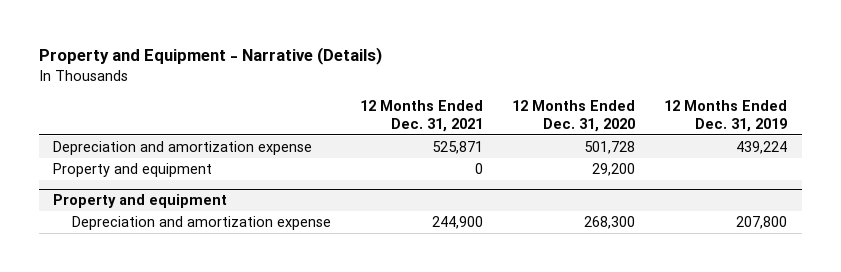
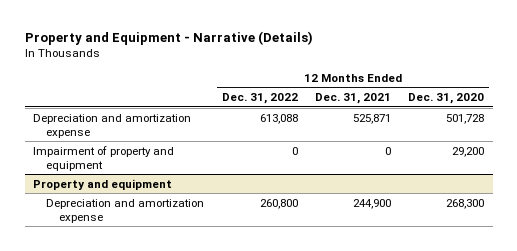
- | 12 Months Ended Dec. 31, 2021 | 12 Months Ended Dec. 31, 2020 | 12 Months Ended Dec. 31, 2019
+ | 12 Months Ended Dec. 31, 2022 | 12 Months Ended Dec. 31, 2021 | 12 Months Ended Dec. 31, 2020
- Property and equipment | 0 | 29,200 |
+ Impairment of property and equipment | 0 | 0 | 29,200

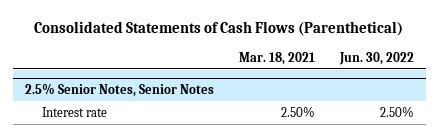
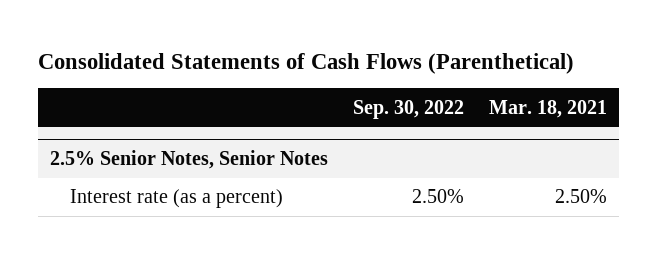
- | Mar. 18, 2021 | Jun. 30, 2022
+ | Sep. 30, 2022 | Mar. 18, 2021
@ 2.5% Senior Notes, Senior Notes
- Interest rate | 2.50% | 2.50%
+ Interest rate (as a percent) | 2.50% | 2.50%

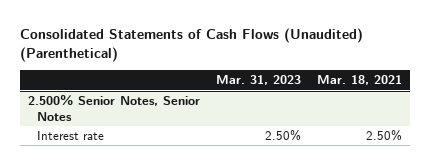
- Consolidated Statements of Cash Flows (Parenthetical)
+ Consolidated Statements of Cash Flows (Unaudited) (Parenthetical)
- | Sep. 30, 2022 | Mar. 18, 2021
+ | Mar. 31, 2023 | Mar. 18, 2021
- 2.5% Senior Notes, Senior Notes
- Interest rate (as a percent) | 2.50% | 2.50%
+ 2.500% Senior Notes, Senior Notes
+ Interest rate | 2.50% | 2.50%

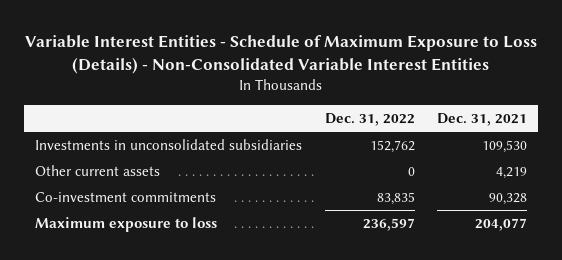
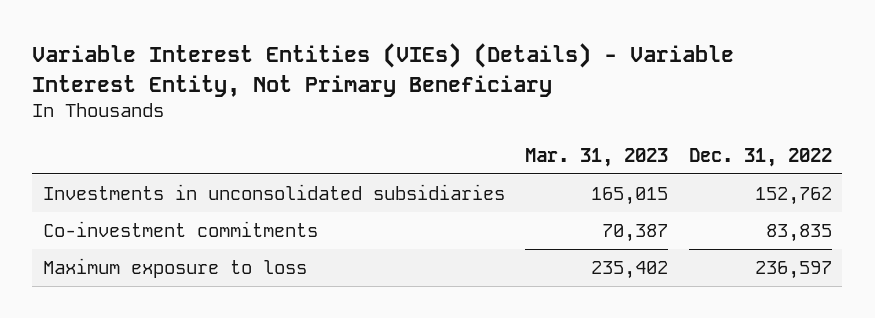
- Variable Interest Entities - Schedule of Maximum Exposure to Loss (Details) - Non-Consolidated Variable Interest Entities
+ Variable Interest Entities (VIEs) (Details) - Variable Interest Entity, Not Primary Beneficiary
- | Dec. 31, 2022 | Dec. 31, 2021
+ | Mar. 31, 2023 | Dec. 31, 2022
- Other current assets | 0 | 4,219

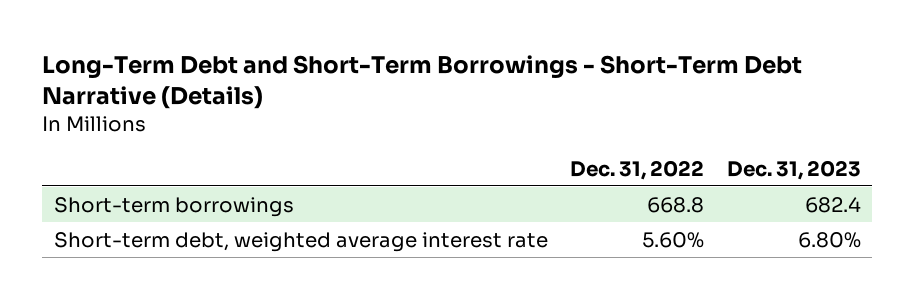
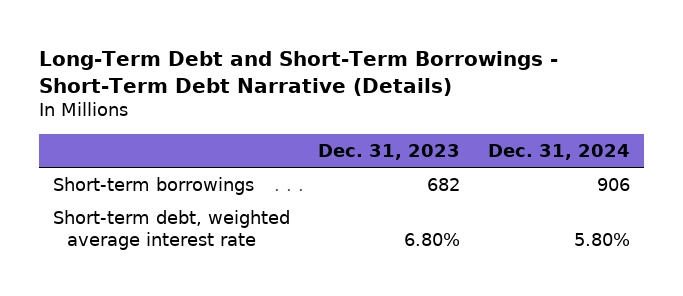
- | Dec. 31, 2022 | Dec. 31, 2023
+ | Dec. 31, 2023 | Dec. 31, 2024
- Short-term borrowings | 668.8 | 682.4
+ Short-term borrowings | 682 | 906

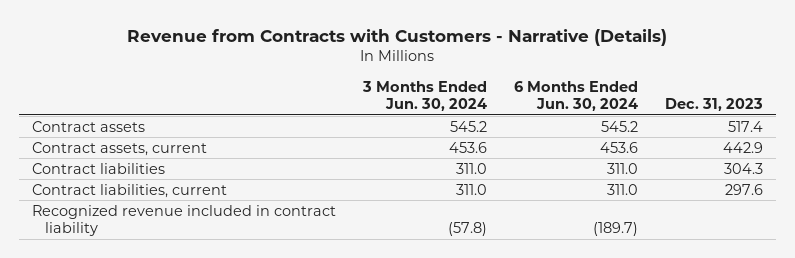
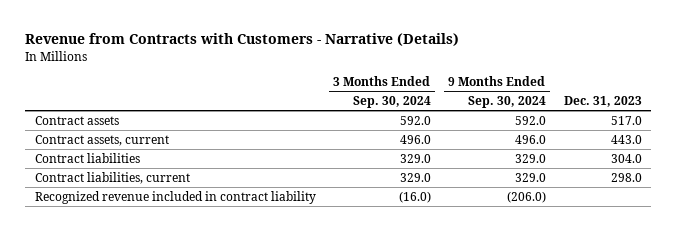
- | 3 Months Ended Jun. 30, 2024 | 6 Months Ended Jun. 30, 2024 | Dec. 31, 2023
+ | 3 Months Ended Sep. 30, 2024 | 9 Months Ended Sep. 30, 2024 | Dec. 31, 2023
- Contract assets | 545.2 | 545.2 | 517.4
- Contract assets, current | 453.6 | 453.6 | 442.9
- Contract liabilities | 311.0 | 311.0 | 304.3
- Contract liabilities, current | 311.0 | 311.0 | 297.6
+ Contract assets | 592.0 | 592.0 | 517.0
+ Contract assets, current | 496.0 | 496.0 | 443.0
+ Contract liabilities | 329.0 | 329.0 | 304.0
+ Contract liabilities, current | 329.0 | 329.0 | 298.0

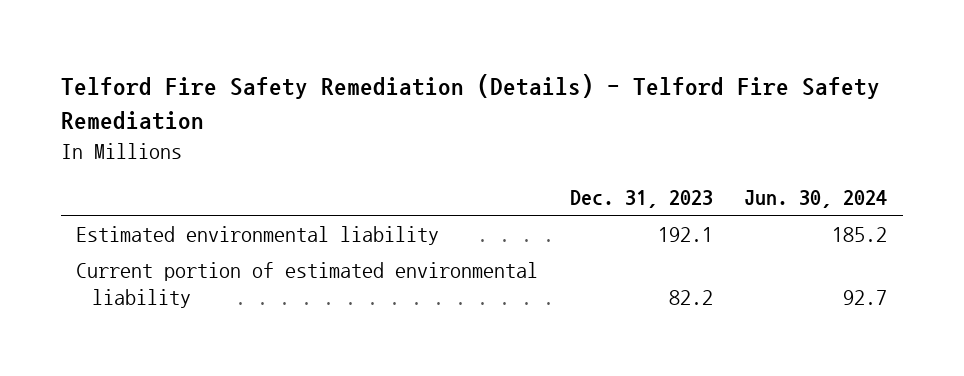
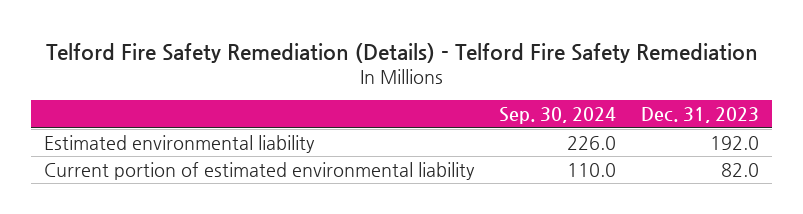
- | Dec. 31, 2023 | Jun. 30, 2024
+ | Sep. 30, 2024 | Dec. 31, 2023
- Estimated environmental liability | 192.1 | 185.2
- Current portion of estimated environmental liability | 82.2 | 92.7
+ Estimated environmental liability | 226.0 | 192.0
+ Current portion of estimated environmental liability | 110.0 | 82.0

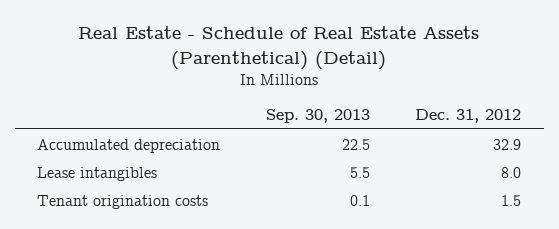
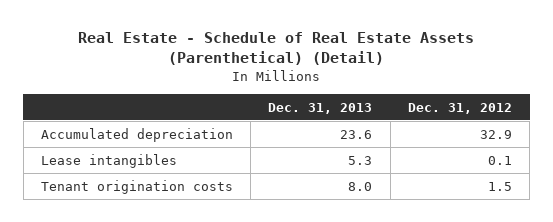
- | Sep. 30, 2013 | Dec. 31, 2012
+ | Dec. 31, 2013 | Dec. 31, 2012
- Lease intangibles | 5.5 | 8.0
+ Lease intangibles | 5.3 | 0.1

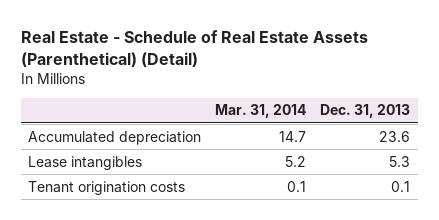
- | Dec. 31, 2013 | Dec. 31, 2012
+ | Mar. 31, 2014 | Dec. 31, 2013
- Tenant origination costs | 8.0 | 1.5
+ Tenant origination costs | 0.1 | 0.1

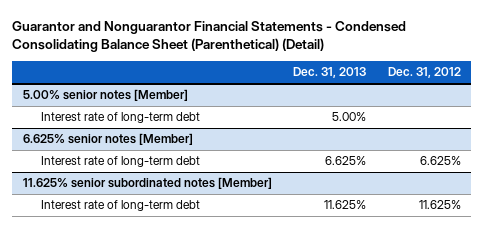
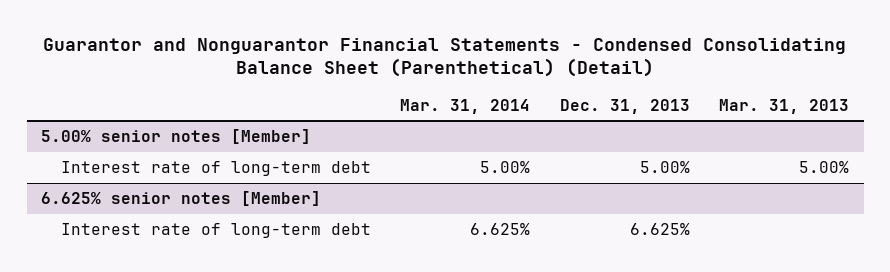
- | Dec. 31, 2013 | Dec. 31, 2012
+ | Mar. 31, 2014 | Dec. 31, 2013 | Mar. 31, 2013
- 11.625% senior subordinated notes [Member]
- Interest rate of long-term debt | 11.625% | 11.625%

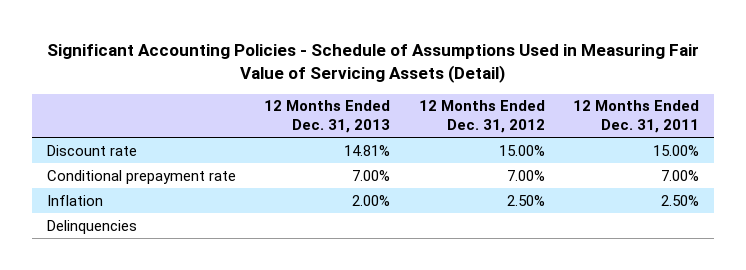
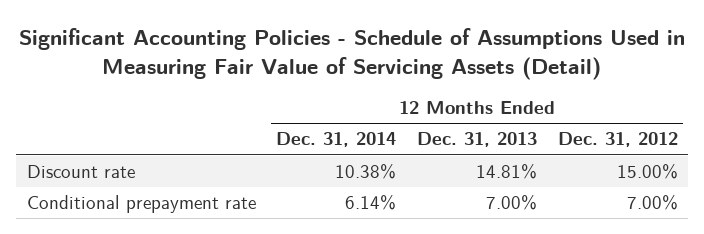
- | 12 Months Ended Dec. 31, 2013 | 12 Months Ended Dec. 31, 2012 | 12 Months Ended Dec. 31, 2011
+ | 12 Months Ended Dec. 31, 2014 | 12 Months Ended Dec. 31, 2013 | 12 Months Ended Dec. 31, 2012
- Inflation | 2.00% | 2.50% | 2.50%
- Delinquencies

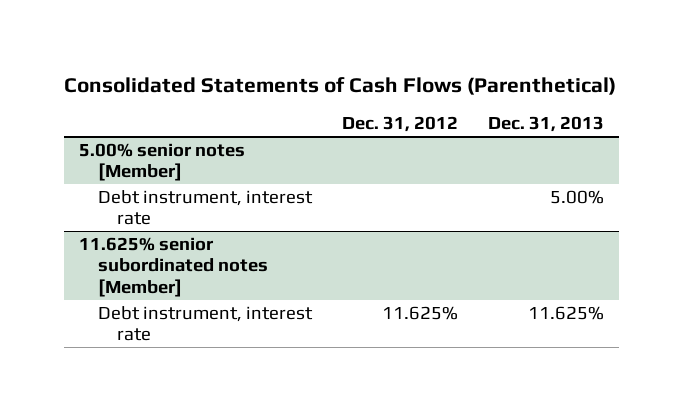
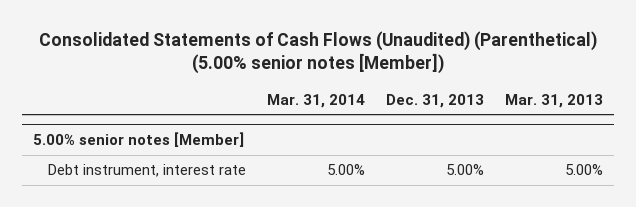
- Consolidated Statements of Cash Flows (Parenthetical)
+ Consolidated Statements of Cash Flows (Unaudited) (Parenthetical) (5.00% senior notes [Member])
- | Dec. 31, 2012 | Dec. 31, 2013
+ | Mar. 31, 2014 | Dec. 31, 2013 | Mar. 31, 2013
- 11.625% senior subordinated notes [Member]
- Debt instrument, interest rate | 11.625% | 11.625%

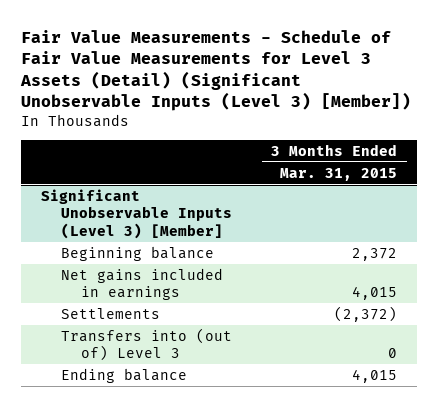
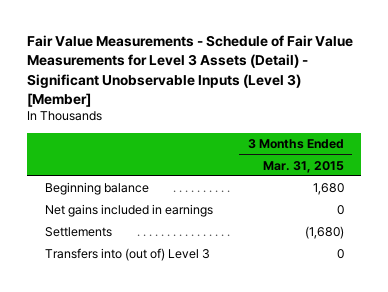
- Fair Value Measurements - Schedule of Fair Value Measurements for Level 3 Assets (Detail) (Significant Unobservable Inputs (Level 3) [Member])
+ Fair Value Measurements - Schedule of Fair Value Measurements for Level 3 Assets (Detail) - Significant Unobservable Inputs (Level 3) [Member]
- Significant Unobservable Inputs (Level 3) [Member]
- Beginning balance | 2,372
- Net gains included in earnings | 4,015
- Settlements | (2,372)
+ Beginning balance | 1,680
+ Net gains included in earnings | 0
+ Settlements | (1,680)
- Ending balance | 4,015

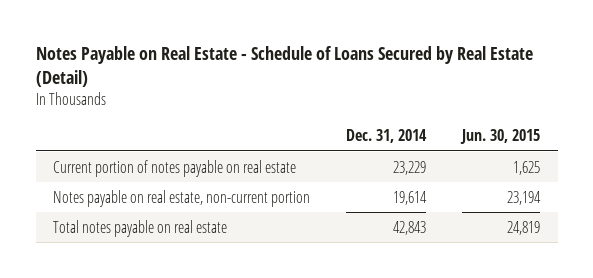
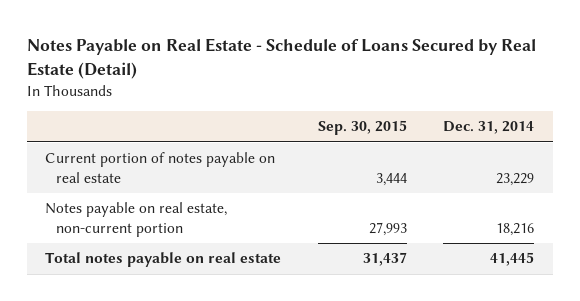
- | Dec. 31, 2014 | Jun. 30, 2015
+ | Sep. 30, 2015 | Dec. 31, 2014
- Notes payable on real estate, non-current portion | 19,614 | 23,194
- Total notes payable on real estate | 42,843 | 24,819
+ Notes payable on real estate, non-current portion | 27,993 | 18,216
+ Total notes payable on real estate | 31,437 | 41,445

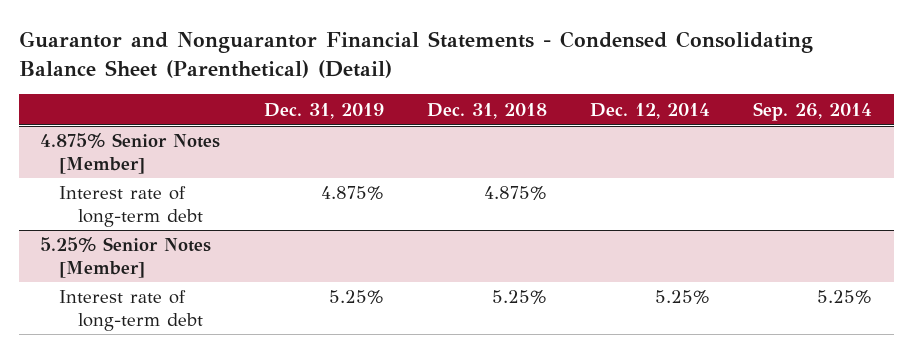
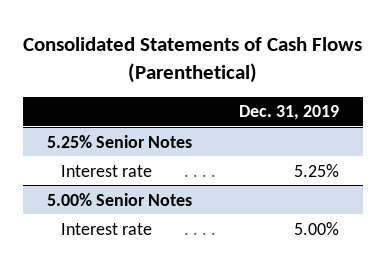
- Guarantor and Nonguarantor Financial Statements - Condensed Consolidating Balance Sheet (Parenthetical) (Detail)
+ Consolidated Statements of Cash Flows (Parenthetical)
- | Dec. 31, 2019 | Dec. 31, 2018 | Dec. 12, 2014 | Sep. 26, 2014
+ | Dec. 31, 2019
- 4.875% Senior Notes [Member]
- Interest rate of long-term debt | 4.875% | 4.875% | |
- 5.25% Senior Notes [Member]
- Interest rate of long-term debt | 5.25% | 5.25% | 5.25% | 5.25%
+ 5.25% Senior Notes
+ Interest rate | 5.25%
+ 5.00% Senior Notes
+ Interest rate | 5.00%

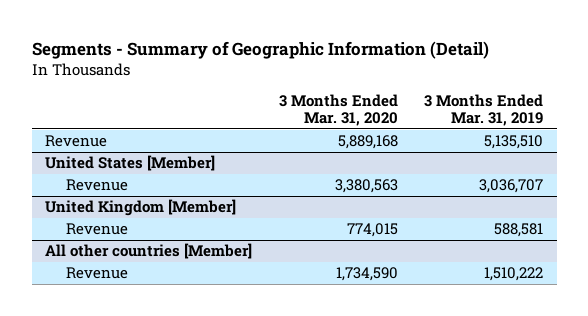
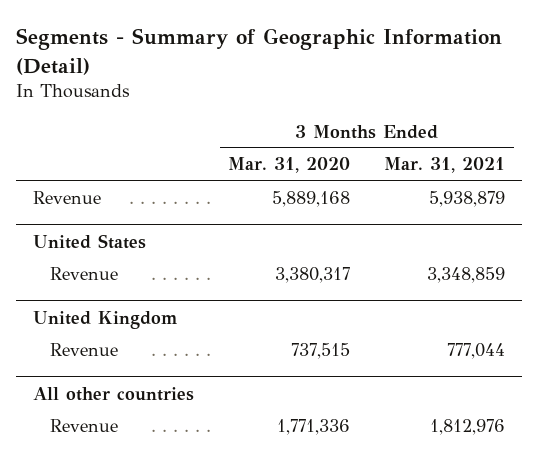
- | 3 Months Ended Mar. 31, 2020 | 3 Months Ended Mar. 31, 2019
+ | 3 Months Ended Mar. 31, 2020 | 3 Months Ended Mar. 31, 2021
- United States [Member]
- Revenue | 3,380,563 | 3,036,707
- United Kingdom [Member]
- Revenue | 774,015 | 588,581
- All other countries [Member]
- Revenue | 1,734,590 | 1,510,222
+ United States
+ Revenue | 3,380,317 | 3,348,859
+ United Kingdom
+ Revenue | 737,515 | 777,044
+ All other countries
+ Revenue | 1,771,336 | 1,812,976

